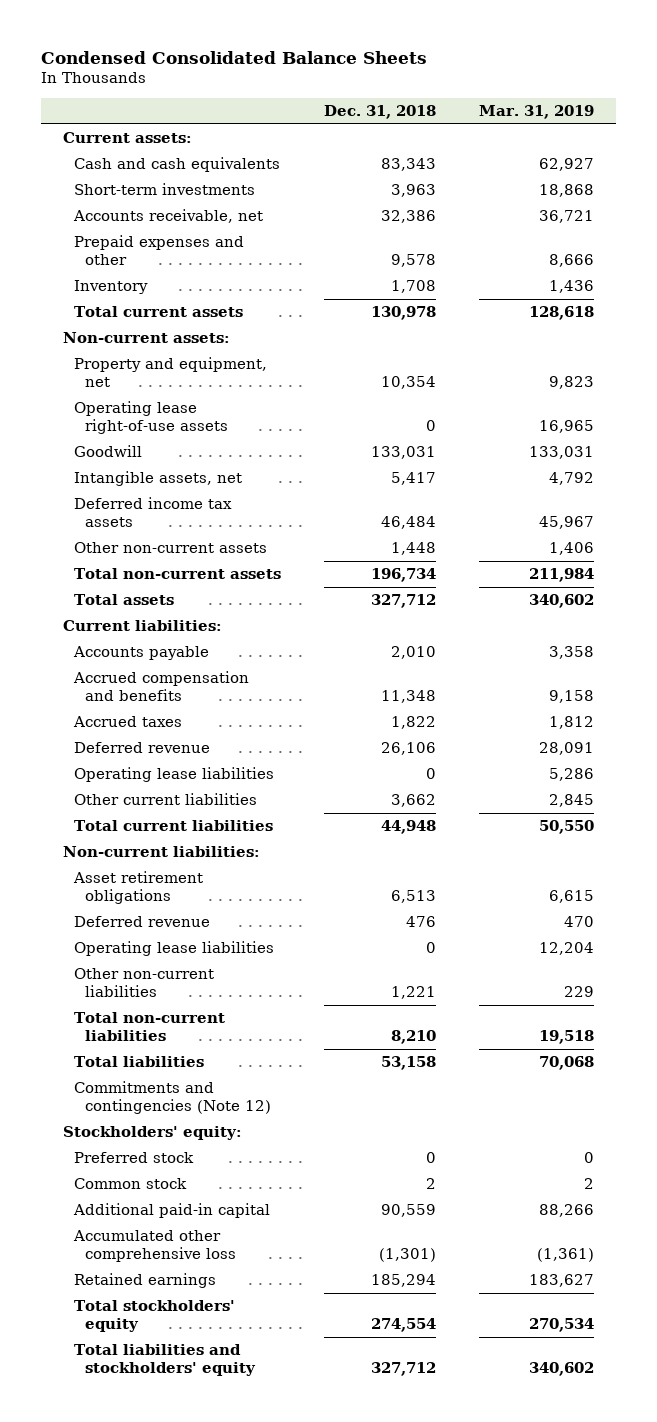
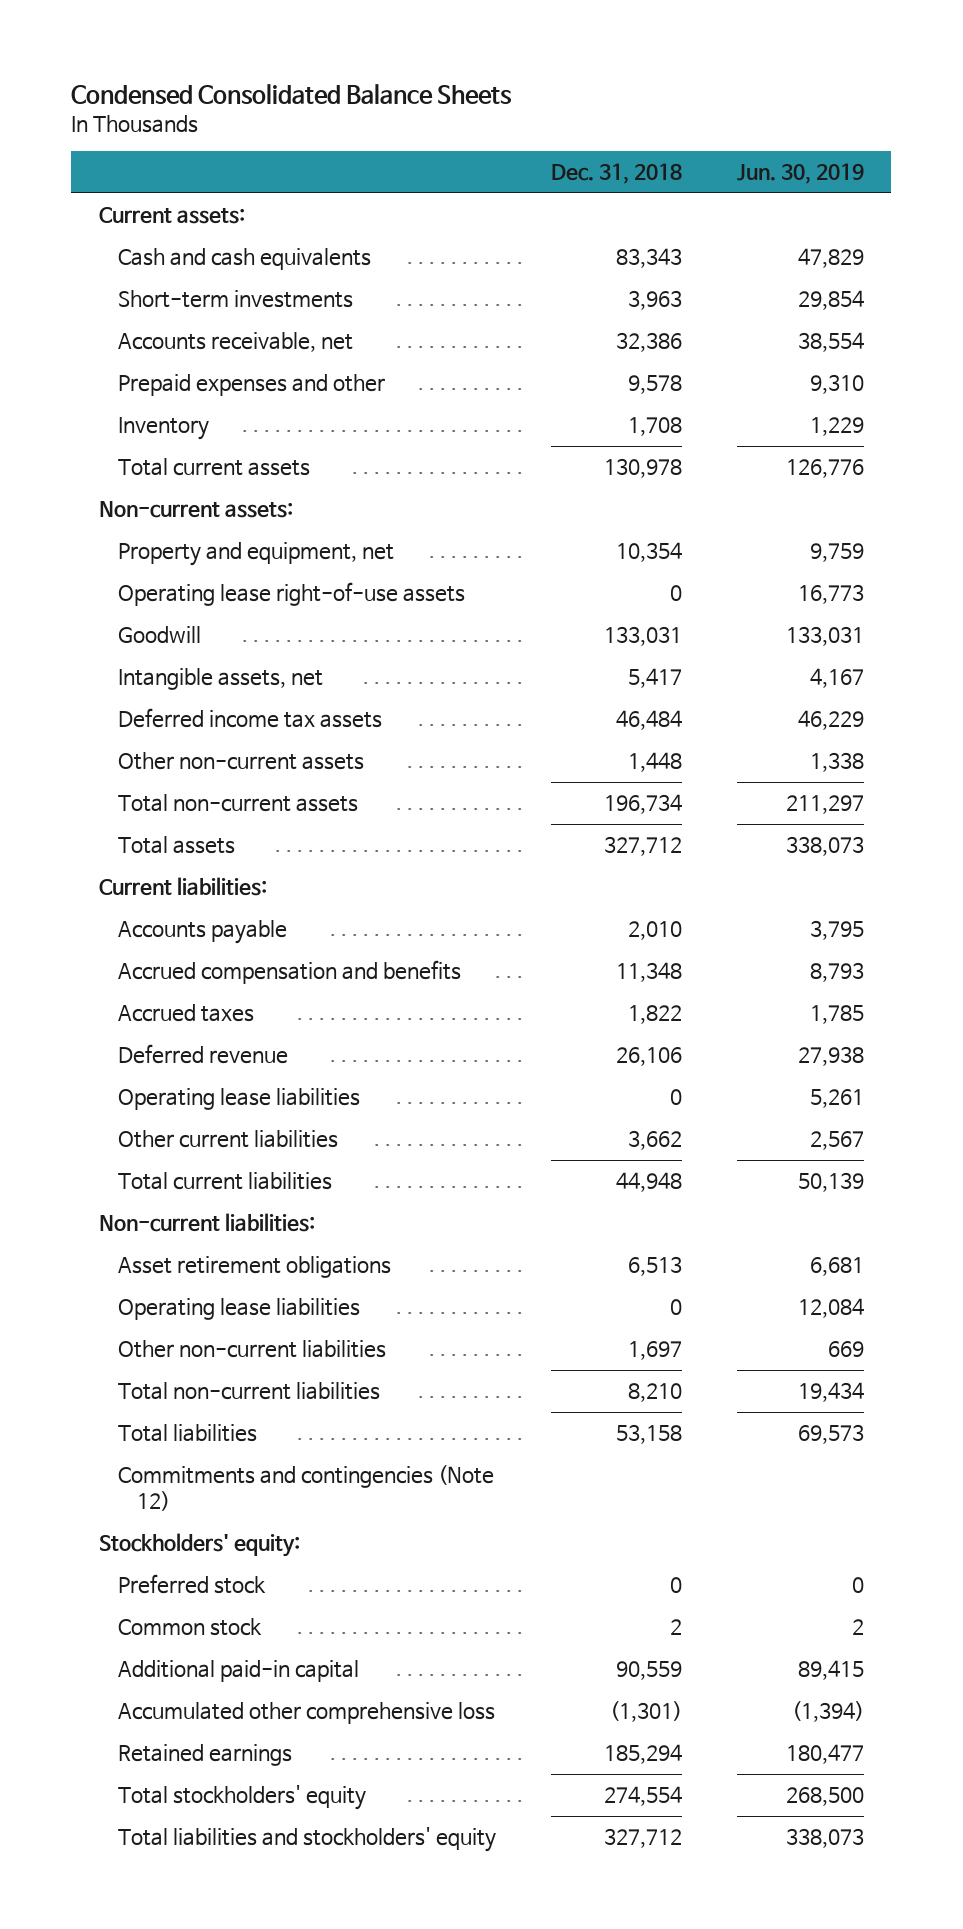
- | Dec. 31, 2018 | Mar. 31, 2019
+ | Dec. 31, 2018 | Jun. 30, 2019
- Deferred revenue | 476 | 470
- Other non-current liabilities | 1,221 | 229
+ Other non-current liabilities | 1,697 | 669

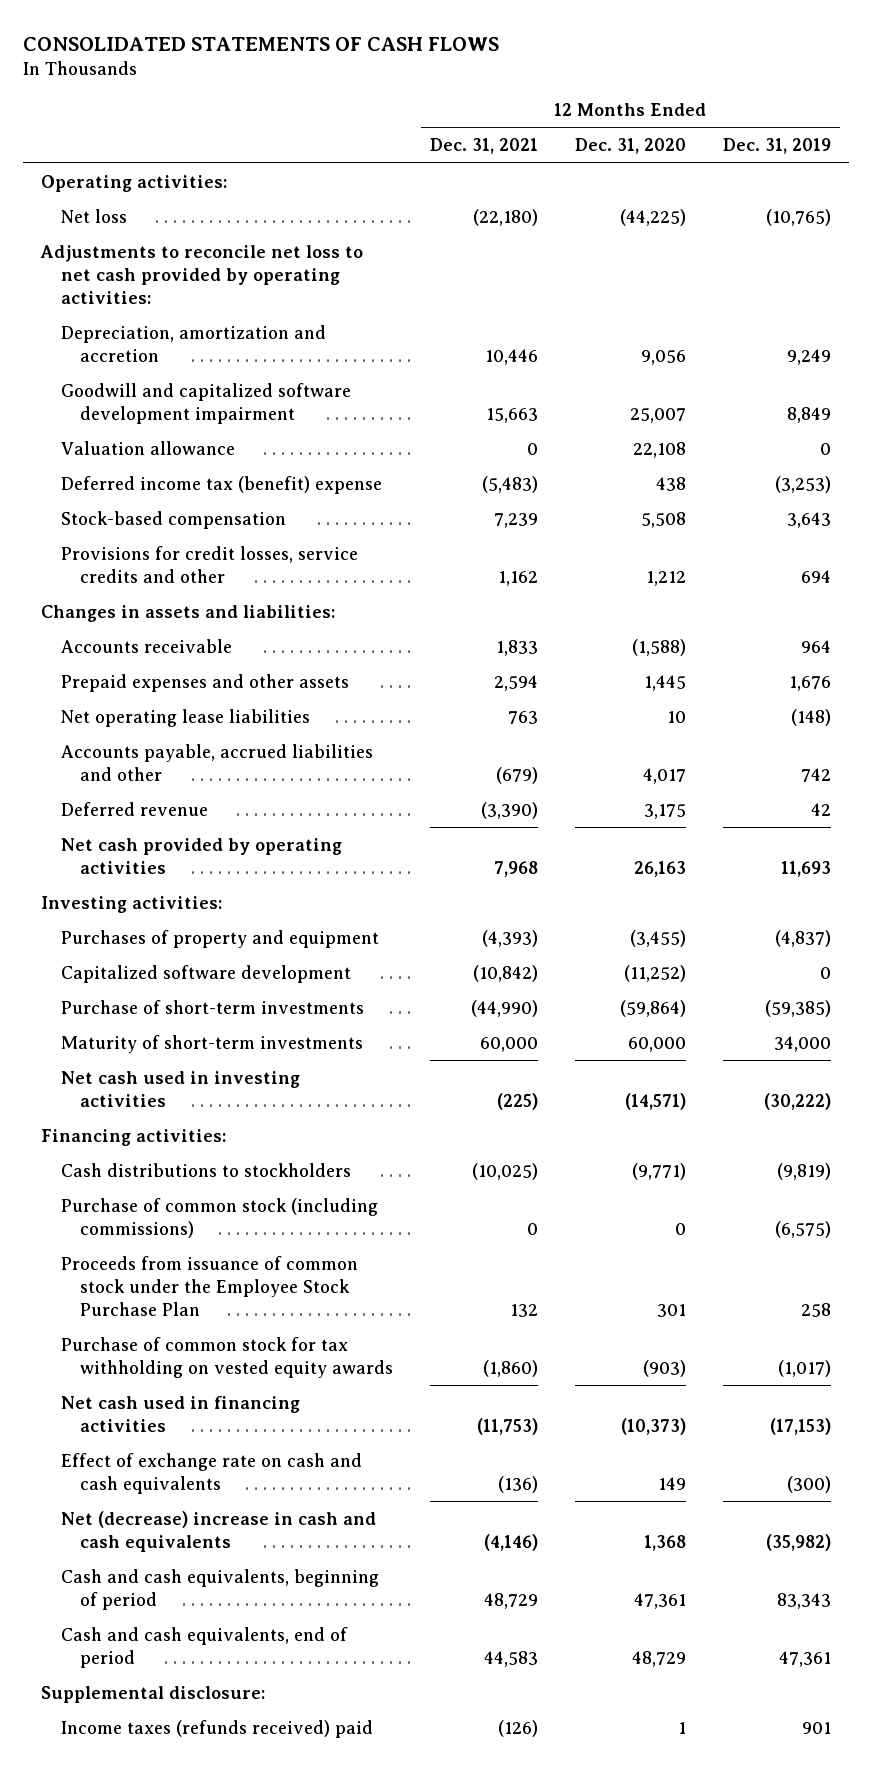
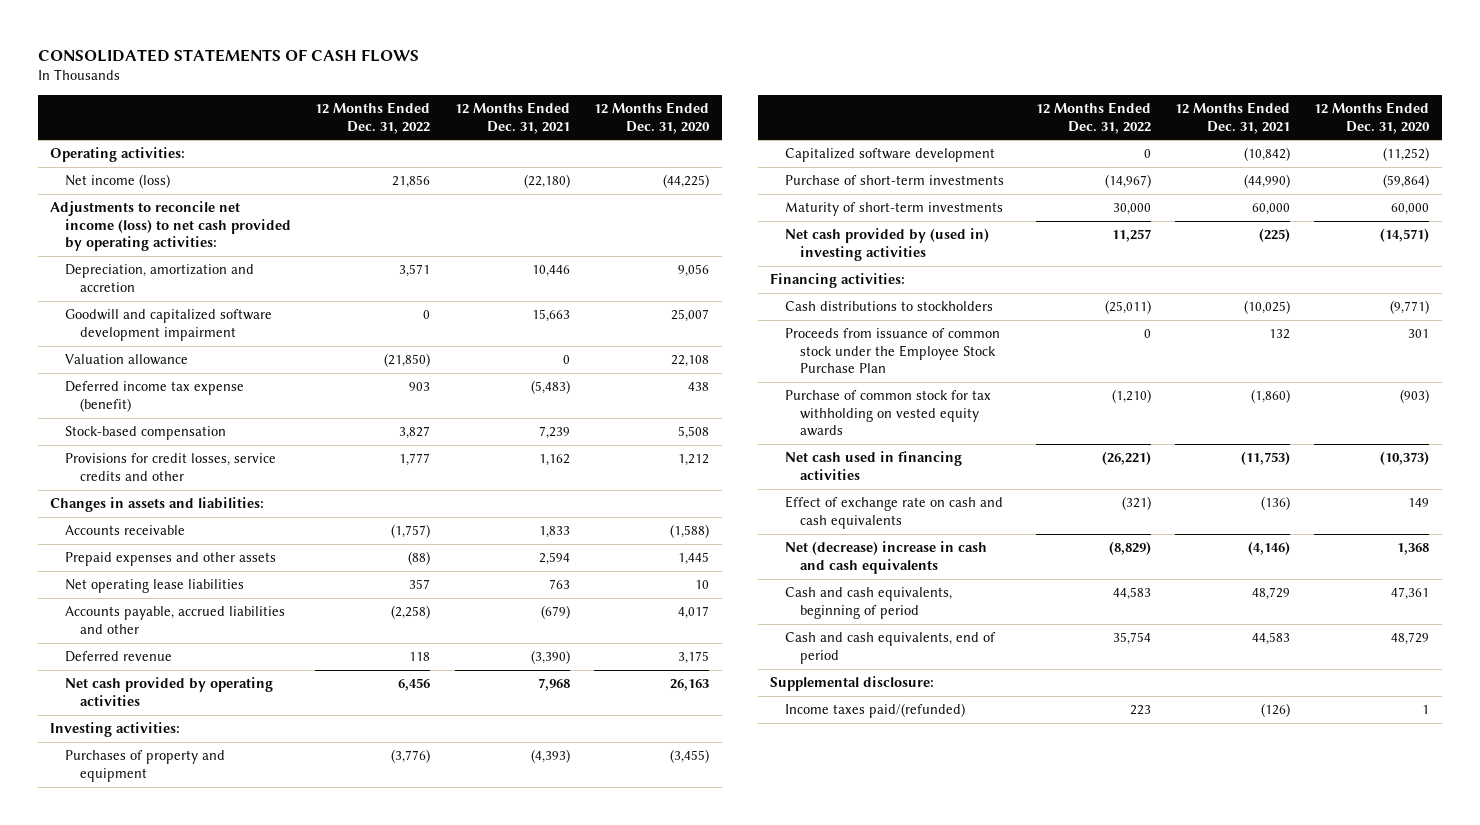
- | 12 Months Ended Dec. 31, 2021 | 12 Months Ended Dec. 31, 2020 | 12 Months Ended Dec. 31, 2019
+ | 12 Months Ended Dec. 31, 2022 | 12 Months Ended Dec. 31, 2021 | 12 Months Ended Dec. 31, 2020
- Net loss | (22,180) | (44,225) | (10,765)
- Adjustments to reconcile net loss to net cash provided by operating activities:
+ Net income (loss) | 21,856 | (22,180) | (44,225)
+ Adjustments to reconcile net income (loss) to net cash provided by operating activities:
- Deferred income tax (benefit) expense | (5,483) | 438 | (3,253)
+ Deferred income tax expense (benefit) | 903 | (5,483) | 438
- Net cash used in investing activities | (225) | (14,571) | (30,222)
+ Net cash provided by (used in) investing activities | 11,257 | (225) | (14,571)
- Purchase of common stock (including commissions) | 0 | 0 | (6,575)
- Income taxes (refunds received) paid | (126) | 1 | 901
+ Income taxes paid/(refunded) | 223 | (126) | 1

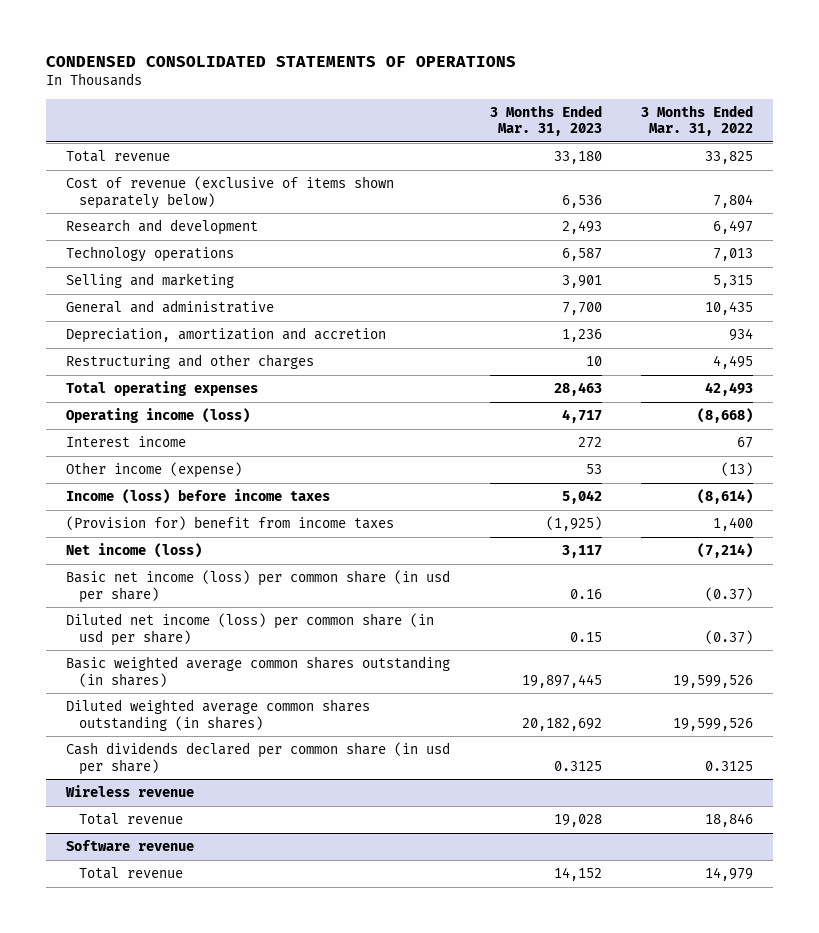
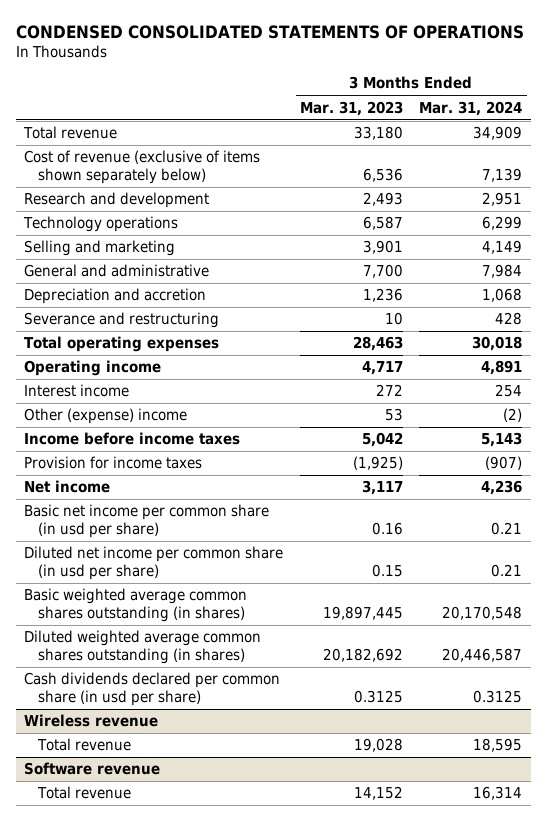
- | 3 Months Ended Mar. 31, 2023 | 3 Months Ended Mar. 31, 2022
+ | 3 Months Ended Mar. 31, 2023 | 3 Months Ended Mar. 31, 2024
- Depreciation, amortization and accretion | 1,236 | 934
- Restructuring and other charges | 10 | 4,495
+ Depreciation and accretion | 1,236 | 1,068
+ Severance and restructuring | 10 | 428
- Operating income (loss) | 4,717 | (8,668)
+ Operating income | 4,717 | 4,891
- Other income (expense) | 53 | (13)
- Income (loss) before income taxes | 5,042 | (8,614)
- (Provision for) benefit from income taxes | (1,925) | 1,400
- Net income (loss) | 3,117 | (7,214)
- Basic net income (loss) per common share (in usd per share) | 0.16 | (0.37)
- Diluted net income (loss) per common share (in usd per share) | 0.15 | (0.37)
+ Other (expense) income | 53 | (2)
+ Income before income taxes | 5,042 | 5,143
+ Provision for income taxes | (1,925) | (907)
+ Net income | 3,117 | 4,236
+ Basic net income per common share (in usd per share) | 0.16 | 0.21
+ Diluted net income per common share (in usd per share) | 0.15 | 0.21

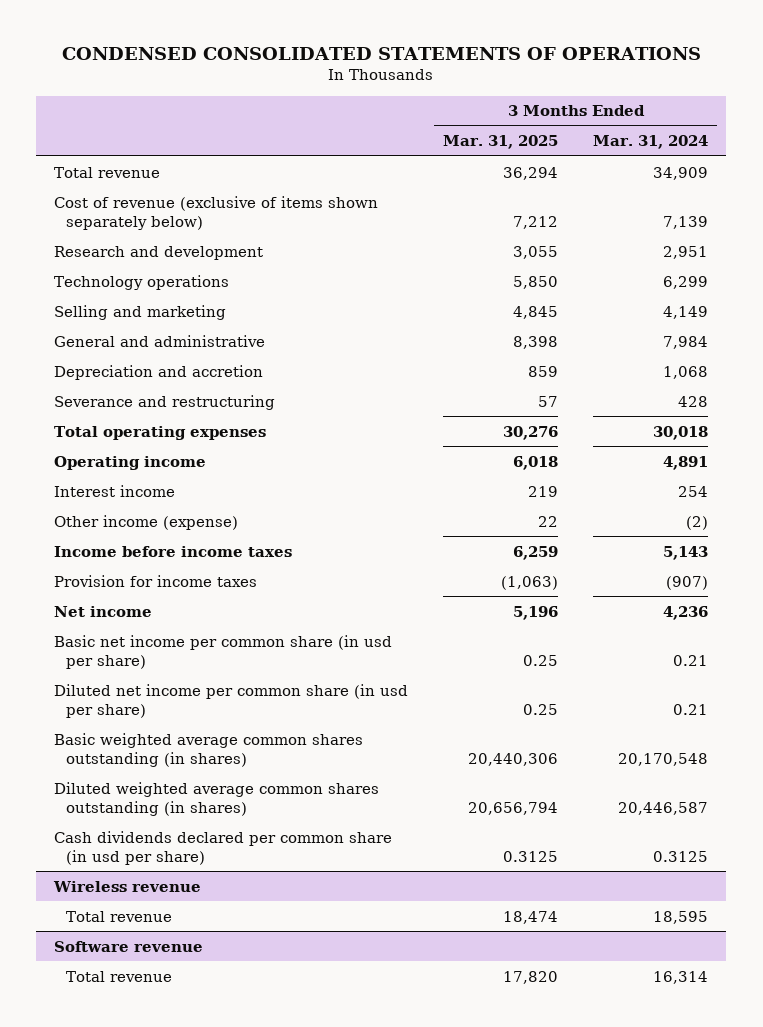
- | 3 Months Ended Mar. 31, 2023 | 3 Months Ended Mar. 31, 2024
+ | 3 Months Ended Mar. 31, 2025 | 3 Months Ended Mar. 31, 2024
- Other (expense) income | 53 | (2)
+ Other income (expense) | 22 | (2)

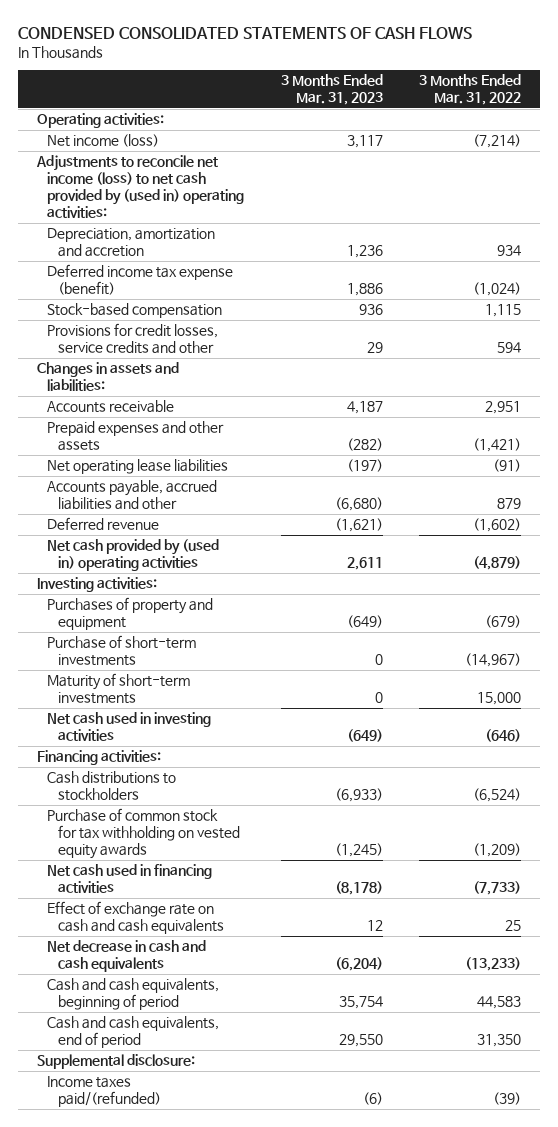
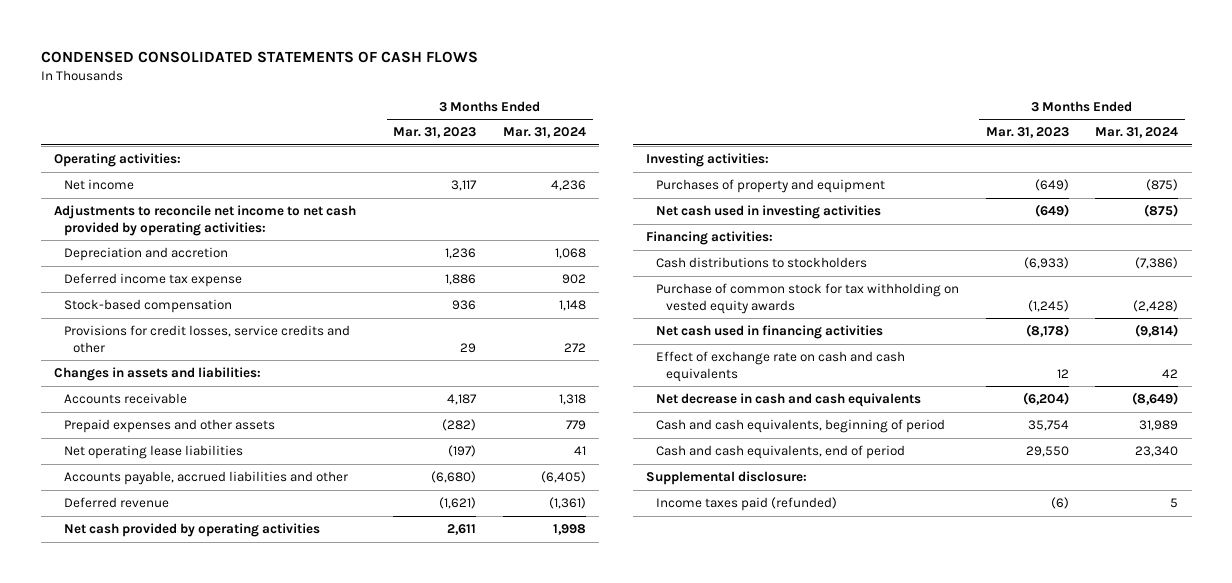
- | 3 Months Ended Mar. 31, 2023 | 3 Months Ended Mar. 31, 2022
+ | 3 Months Ended Mar. 31, 2023 | 3 Months Ended Mar. 31, 2024
- Net income (loss) | 3,117 | (7,214)
- Adjustments to reconcile net income (loss) to net cash provided by (used in) operating activities:
- Depreciation, amortization and accretion | 1,236 | 934
- Deferred income tax expense (benefit) | 1,886 | (1,024)
+ Net income | 3,117 | 4,236
+ Adjustments to reconcile net income to net cash provided by operating activities:
+ Depreciation and accretion | 1,236 | 1,068
+ Deferred income tax expense | 1,886 | 902
- Net cash provided by (used in) operating activities | 2,611 | (4,879)
+ Net cash provided by operating activities | 2,611 | 1,998
- Purchase of short-term investments | 0 | (14,967)
- Maturity of short-term investments | 0 | 15,000
- Income taxes paid/(refunded) | (6) | (39)
+ Income taxes paid (refunded) | (6) | 5

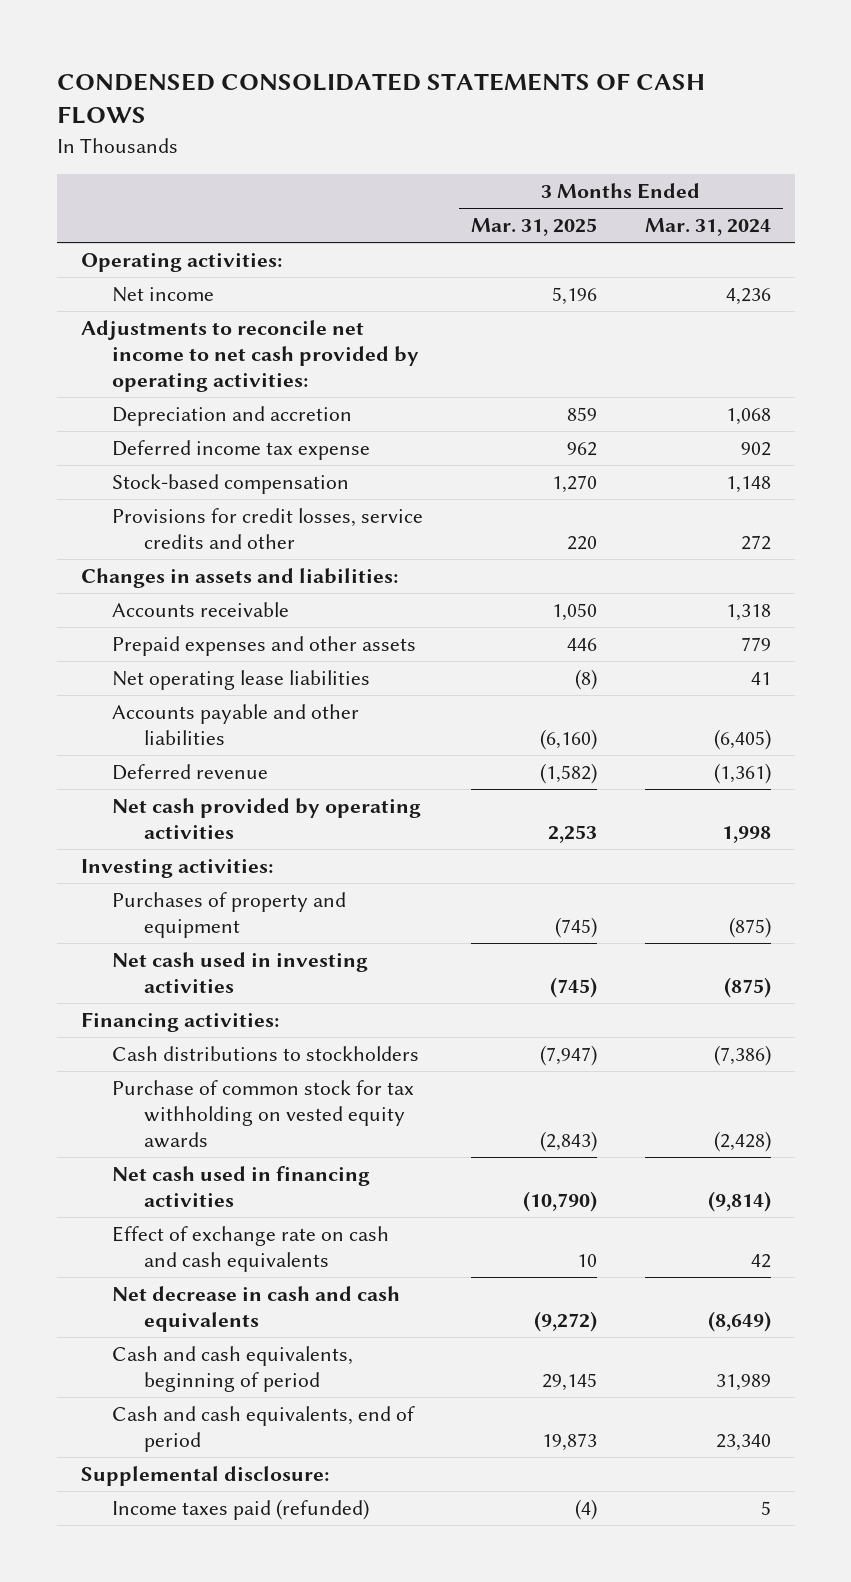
- | 3 Months Ended Mar. 31, 2023 | 3 Months Ended Mar. 31, 2024
+ | 3 Months Ended Mar. 31, 2025 | 3 Months Ended Mar. 31, 2024
- Accounts payable, accrued liabilities and other | (6,680) | (6,405)
+ Accounts payable and other liabilities | (6,160) | (6,405)

